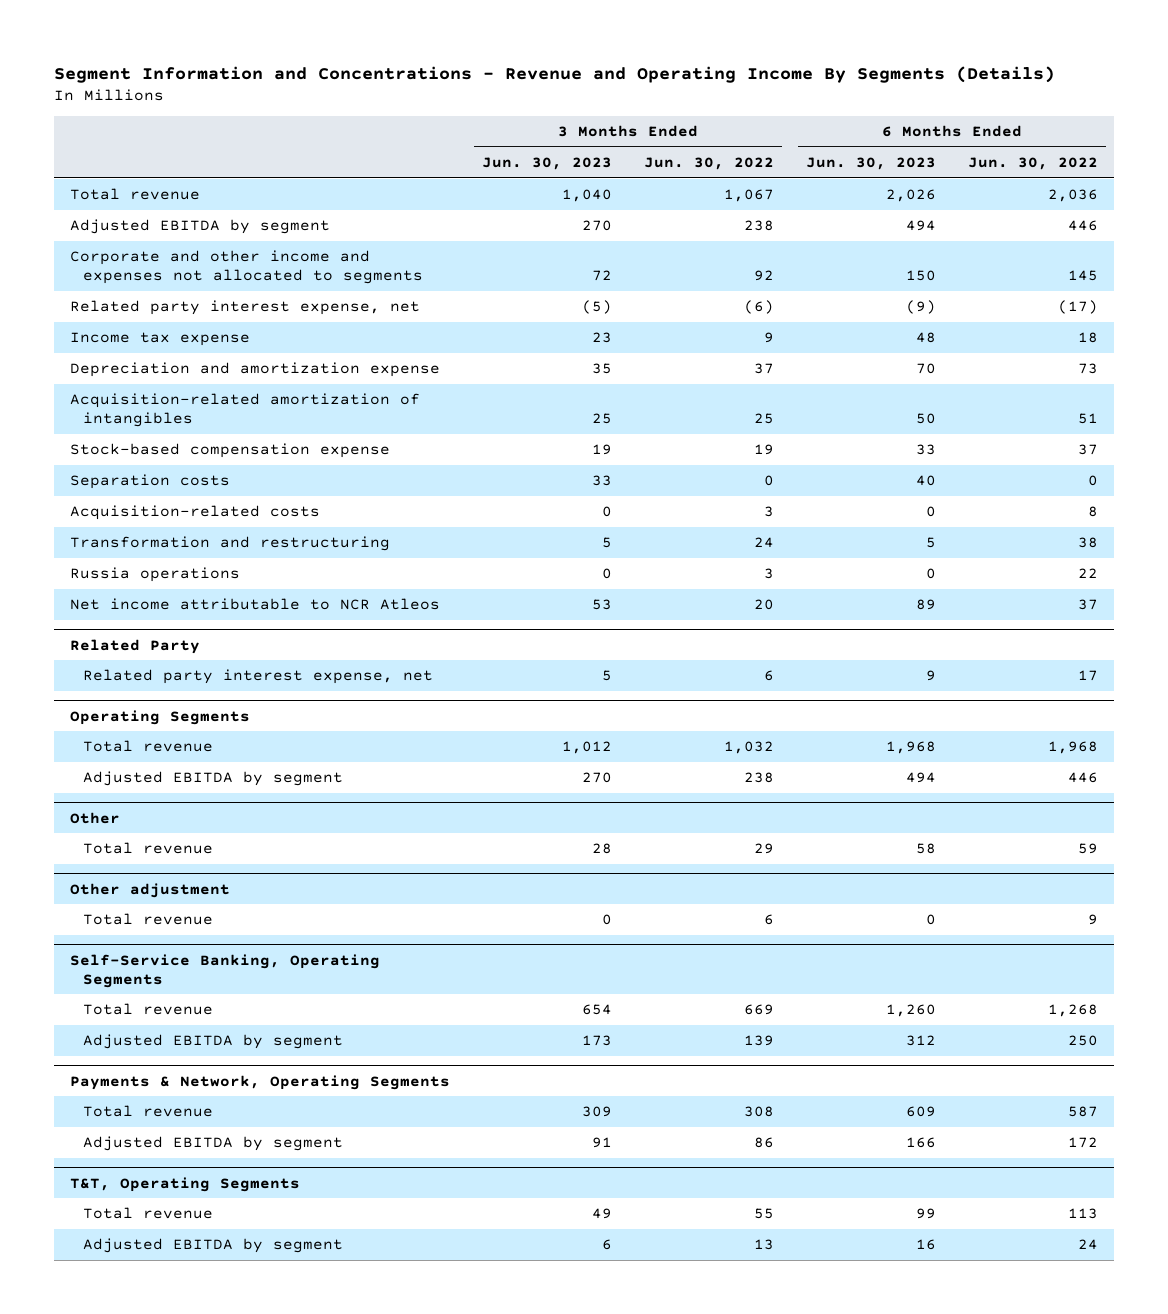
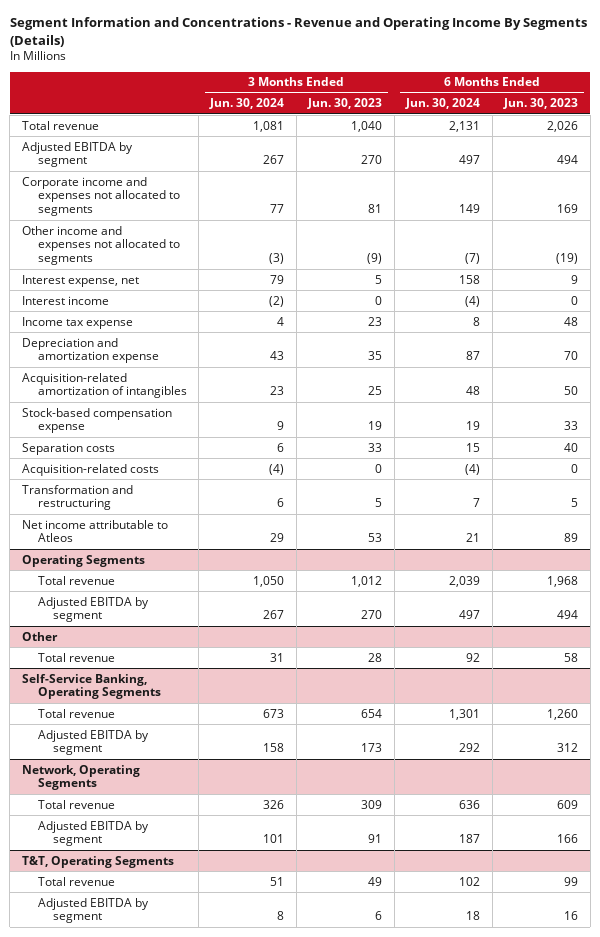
- | 3 Months Ended Jun. 30, 2023 | 3 Months Ended Jun. 30, 2022 | 6 Months Ended Jun. 30, 2023 | 6 Months Ended Jun. 30, 2022
+ | 3 Months Ended Jun. 30, 2024 | 3 Months Ended Jun. 30, 2023 | 6 Months Ended Jun. 30, 2024 | 6 Months Ended Jun. 30, 2023
- Corporate and other income and expenses not allocated to segments | 72 | 92 | 150 | 145
- Related party interest expense, net | (5) | (6) | (9) | (17)
+ Corporate income and expenses not allocated to segments | 77 | 81 | 149 | 169
+ Other income and expenses not allocated to segments | (3) | (9) | (7) | (19)
+ Interest expense, net | 79 | 5 | 158 | 9
+ Interest income | (2) | 0 | (4) | 0
- Russia operations | 0 | 3 | 0 | 22
- Net income attributable to NCR Atleos | 53 | 20 | 89 | 37
- Related Party
- Related party interest expense, net | 5 | 6 | 9 | 17
+ Net income attributable to Atleos | 29 | 53 | 21 | 89
- Other adjustment
- Total revenue | 0 | 6 | 0 | 9
- Payments & Network, Operating Segments
+ Network, Operating Segments

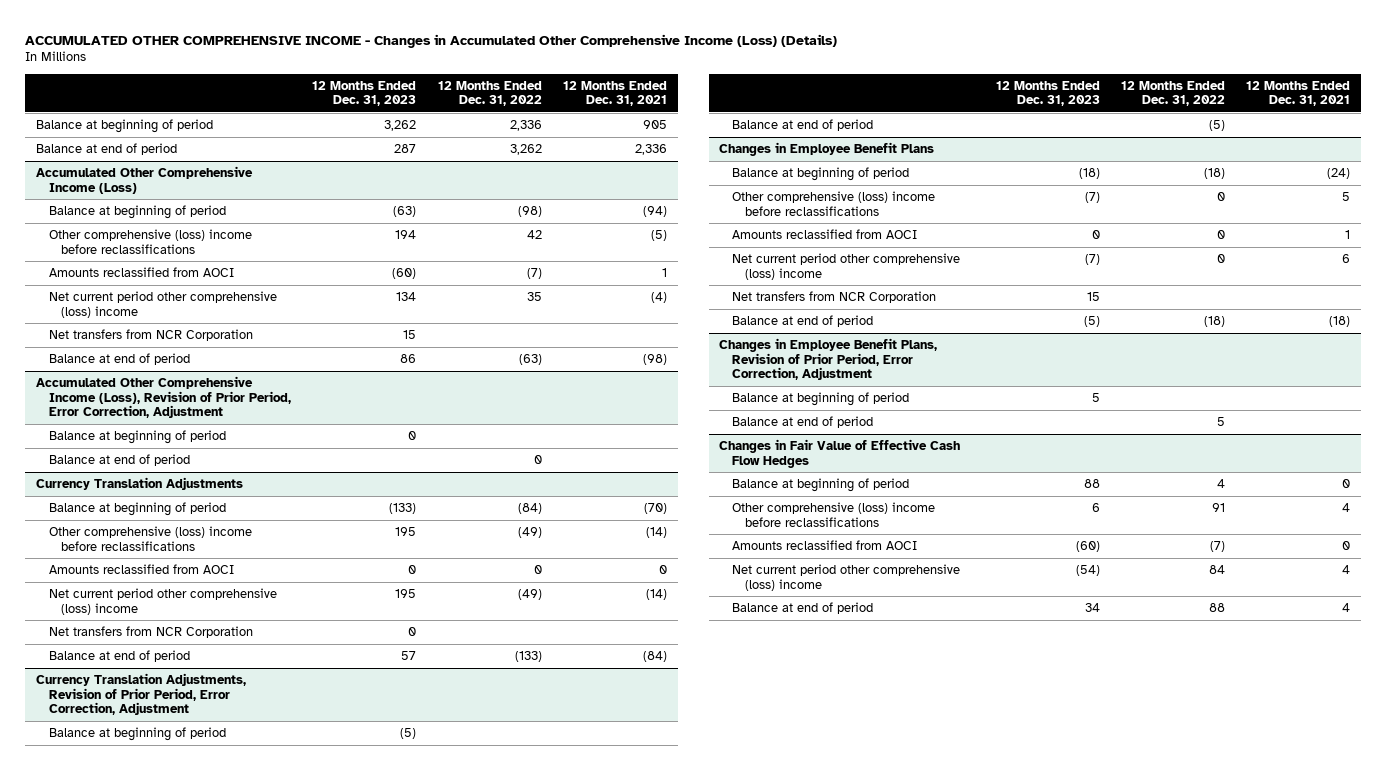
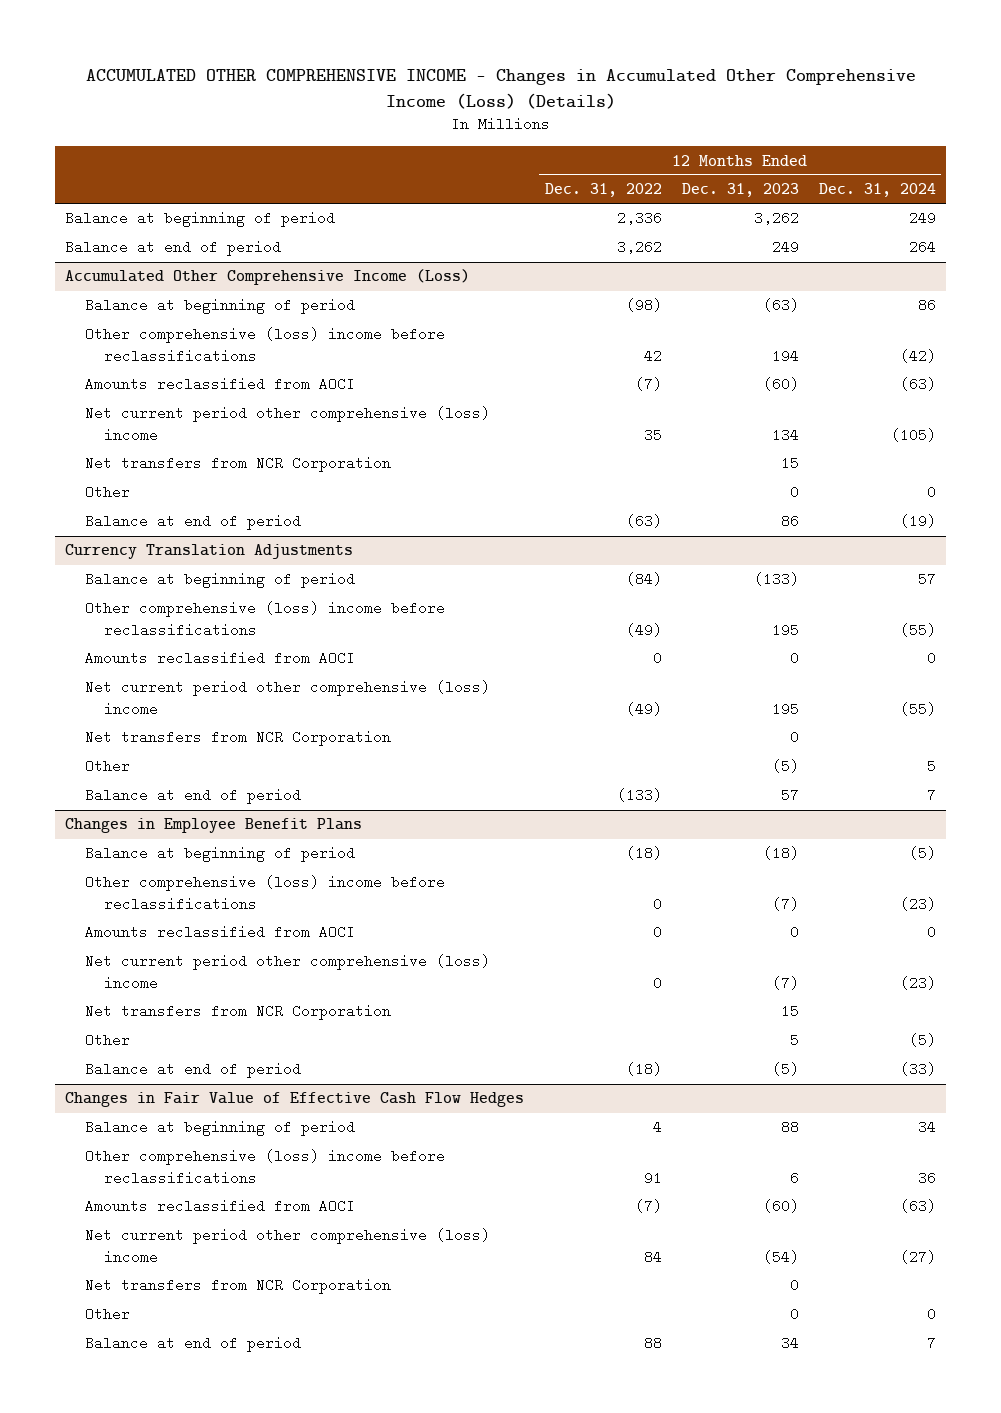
- | 12 Months Ended Dec. 31, 2023 | 12 Months Ended Dec. 31, 2022 | 12 Months Ended Dec. 31, 2021
+ | 12 Months Ended Dec. 31, 2022 | 12 Months Ended Dec. 31, 2023 | 12 Months Ended Dec. 31, 2024
- Balance at end of period | 287 | 3,262 | 2,336
+ Balance at end of period | 3,262 | 249 | 264
@ Accumulated Other Comprehensive Income (Loss)
+ Other | | 0 | 0
- Accumulated Other Comprehensive Income (Loss), Revision of Prior Period, Error Correction, Adjustment
- Balance at beginning of period | 0 | |
- Balance at end of period | | 0 |
@ Currency Translation Adjustments
+ Other | | (5) | 5
- Currency Translation Adjustments, Revision of Prior Period, Error Correction, Adjustment
- Balance at beginning of period | (5) | |
- Balance at end of period | | (5) |
@ Changes in Employee Benefit Plans
+ Other | | 5 | (5)
- Changes in Employee Benefit Plans, Revision of Prior Period, Error Correction, Adjustment
- Balance at beginning of period | 5 | |
- Balance at end of period | | 5 |
@ Changes in Fair Value of Effective Cash Flow Hedges
+ Net transfers from NCR Corporation | | 0 |
+ Other | | 0 | 0

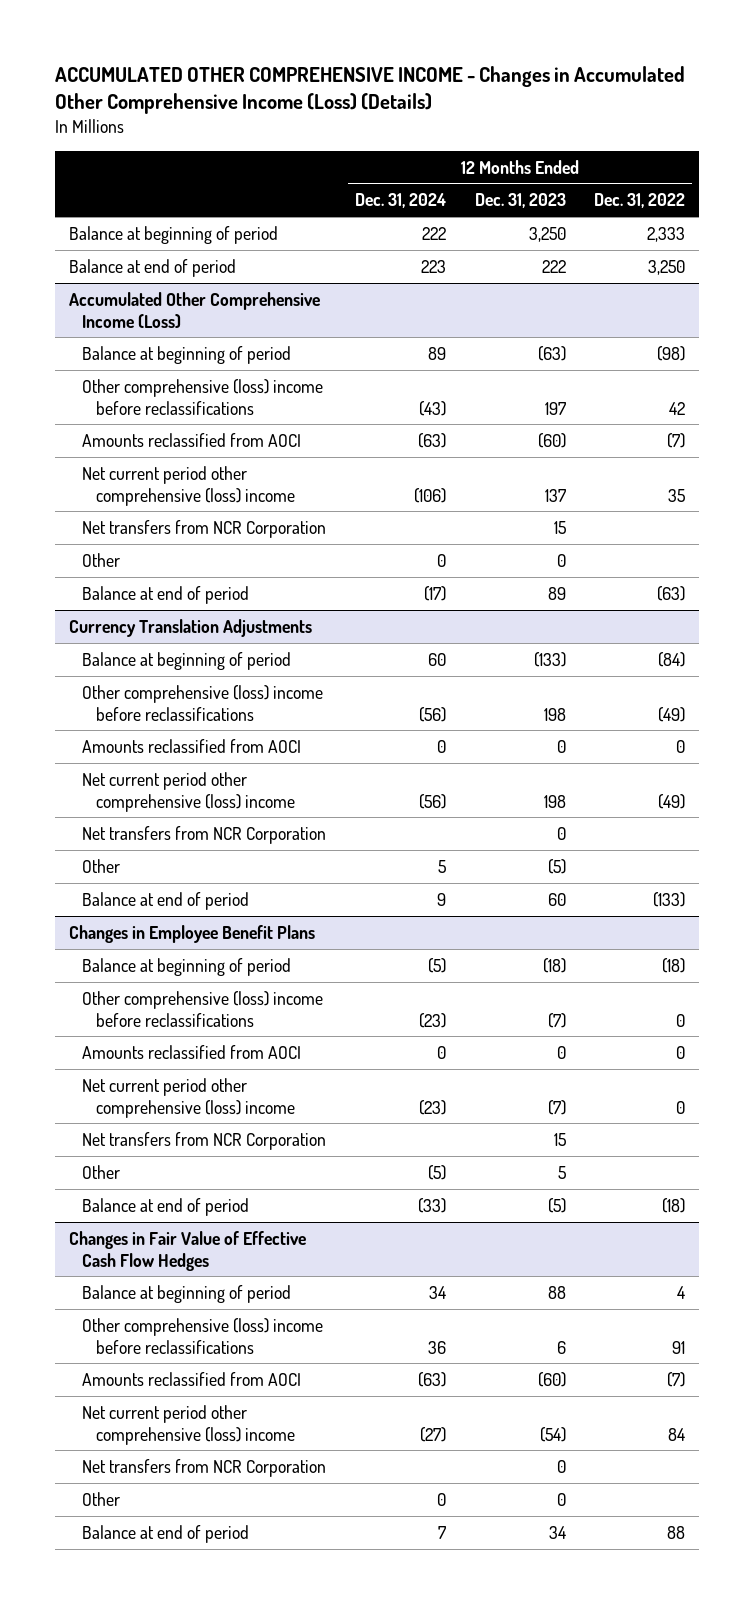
- | 12 Months Ended Dec. 31, 2022 | 12 Months Ended Dec. 31, 2023 | 12 Months Ended Dec. 31, 2024
+ | 12 Months Ended Dec. 31, 2024 | 12 Months Ended Dec. 31, 2023 | 12 Months Ended Dec. 31, 2022
- Balance at beginning of period | 2,336 | 3,262 | 249
- Balance at end of period | 3,262 | 249 | 264
+ Balance at beginning of period | 222 | 3,250 | 2,333
+ Balance at end of period | 223 | 222 | 3,250
@ Accumulated Other Comprehensive Income (Loss)
- Balance at beginning of period | (98) | (63) | 86
- Other comprehensive (loss) income before reclassifications | 42 | 194 | (42)
+ Balance at beginning of period | 89 | (63) | (98)
+ Other comprehensive (loss) income before reclassifications | (43) | 197 | 42
- Net current period other comprehensive (loss) income | 35 | 134 | (105)
+ Net current period other comprehensive (loss) income | (106) | 137 | 35
- Balance at end of period | (63) | 86 | (19)
+ Balance at end of period | (17) | 89 | (63)
@ Currency Translation Adjustments
- Balance at beginning of period | (84) | (133) | 57
- Other comprehensive (loss) income before reclassifications | (49) | 195 | (55)
+ Balance at beginning of period | 60 | (133) | (84)
+ Other comprehensive (loss) income before reclassifications | (56) | 198 | (49)
- Net current period other comprehensive (loss) income | (49) | 195 | (55)
+ Net current period other comprehensive (loss) income | (56) | 198 | (49)
- Balance at end of period | (133) | 57 | 7
+ Balance at end of period | 9 | 60 | (133)

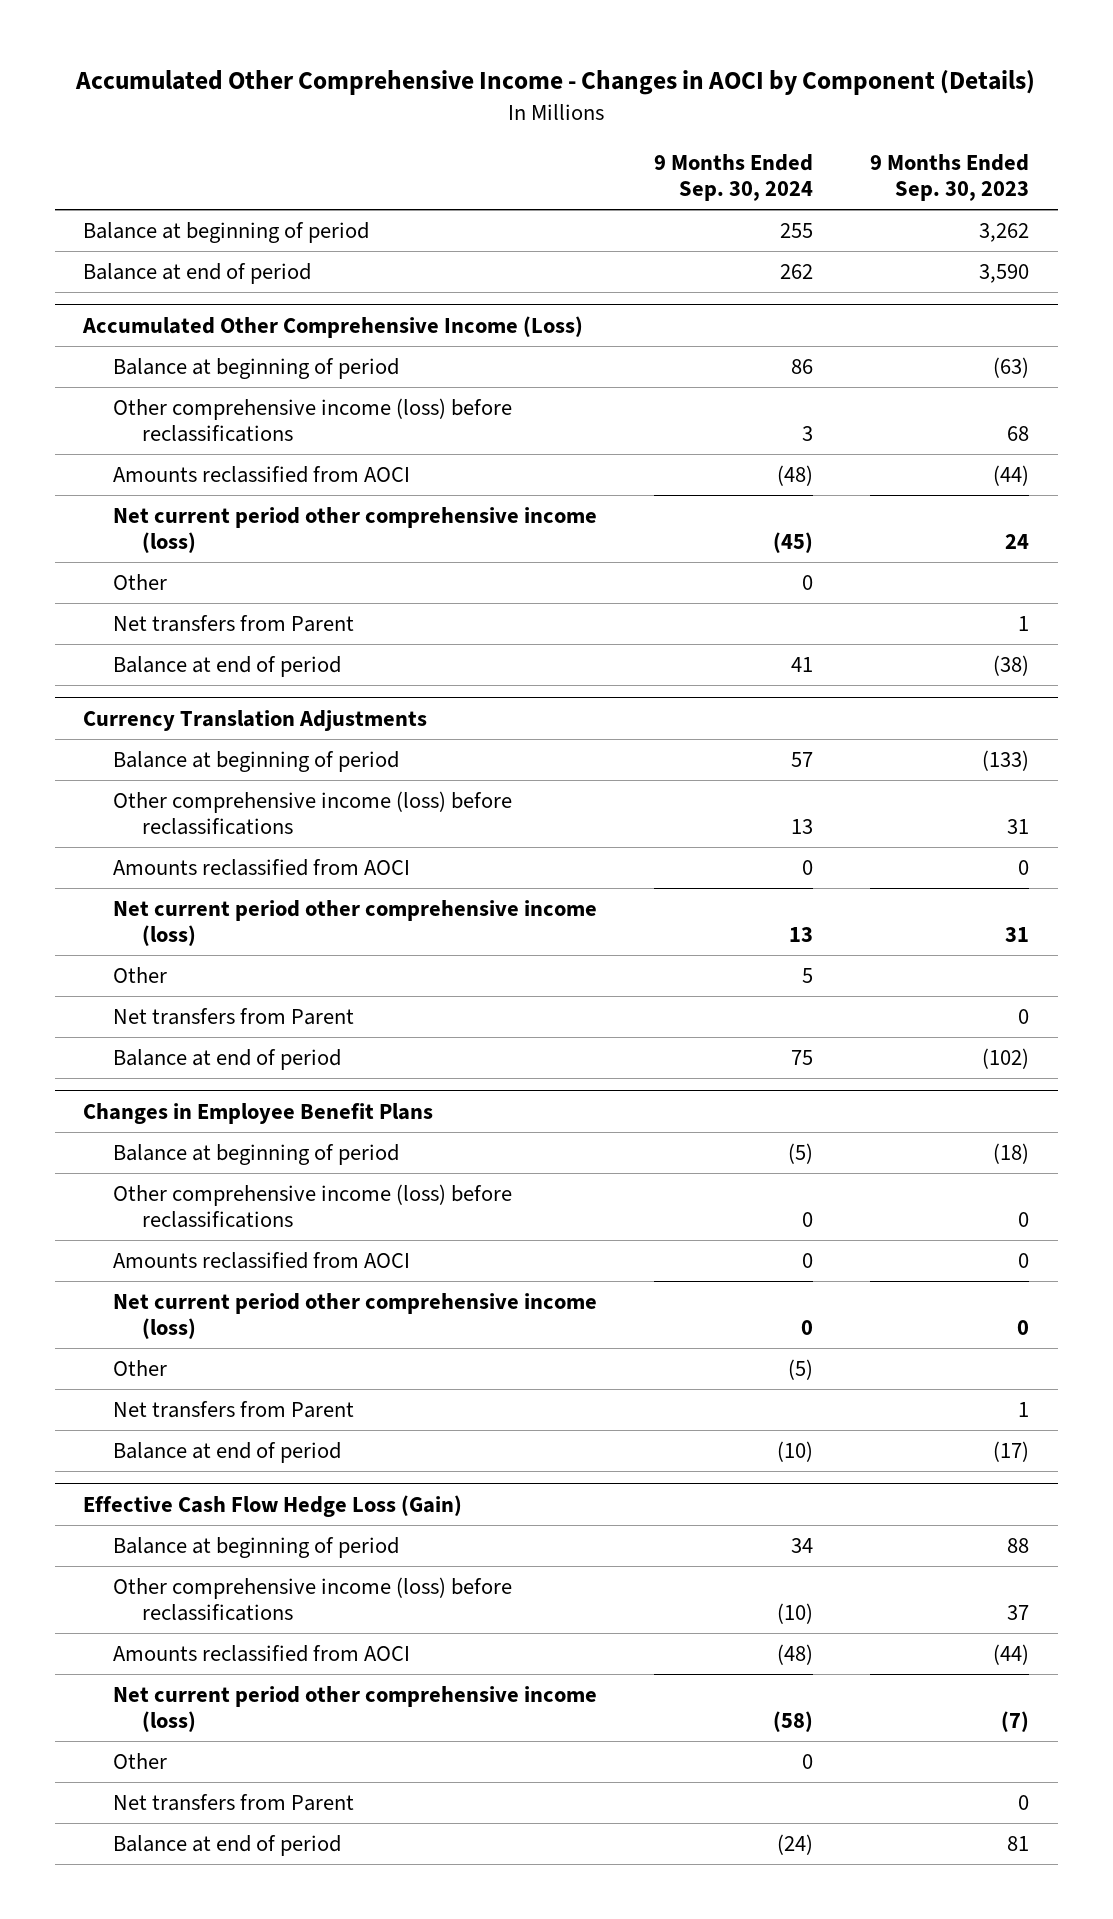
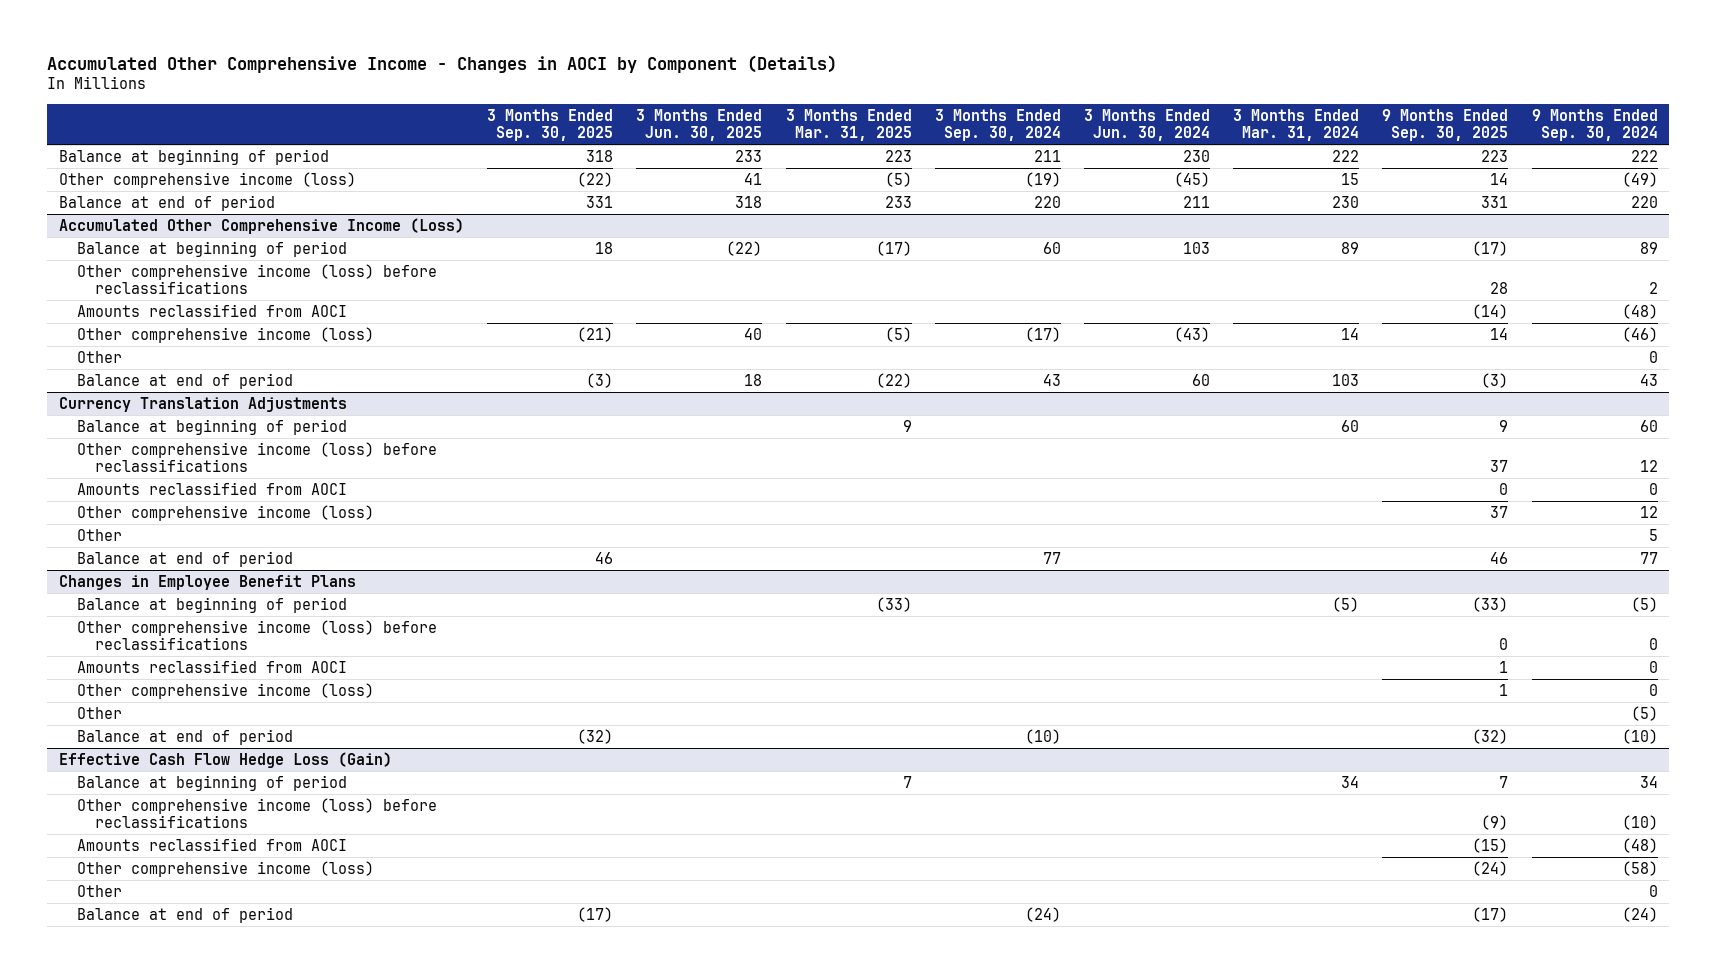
- | 9 Months Ended Sep. 30, 2024 | 9 Months Ended Sep. 30, 2023
+ | 3 Months Ended Sep. 30, 2025 | 3 Months Ended Jun. 30, 2025 | 3 Months Ended Mar. 31, 2025 | 3 Months Ended Sep. 30, 2024 | 3 Months Ended Jun. 30, 2024 | 3 Months Ended Mar. 31, 2024 | 9 Months Ended Sep. 30, 2025 | 9 Months Ended Sep. 30, 2024
- Balance at beginning of period | 255 | 3,262
- Balance at end of period | 262 | 3,590
+ Balance at beginning of period | 318 | 233 | 223 | 211 | 230 | 222 | 223 | 222
+ Other comprehensive income (loss) | (22) | 41 | (5) | (19) | (45) | 15 | 14 | (49)
+ Balance at end of period | 331 | 318 | 233 | 220 | 211 | 230 | 331 | 220
@ Accumulated Other Comprehensive Income (Loss)
- Balance at beginning of period | 86 | (63)
- Other comprehensive income (loss) before reclassifications | 3 | 68
+ Balance at beginning of period | 18 | (22) | (17) | 60 | 103 | 89 | (17) | 89
+ Other comprehensive income (loss) before reclassifications | | | | | | | 28 | 2
- Net current period other comprehensive income (loss) | (45) | 24
+ Other comprehensive income (loss) | (21) | 40 | (5) | (17) | (43) | 14 | 14 | (46)
- Net transfers from Parent | | 1
- Balance at end of period | 41 | (38)
+ Balance at end of period | (3) | 18 | (22) | 43 | 60 | 103 | (3) | 43
@ Currency Translation Adjustments
- Balance at beginning of period | 57 | (133)
- Other comprehensive income (loss) before reclassifications | 13 | 31
+ Balance at beginning of period | | | 9 | | | 60 | 9 | 60
+ Other comprehensive income (loss) before reclassifications | | | | | | | 37 | 12
- Net current period other comprehensive income (loss) | 13 | 31
+ Other comprehensive income (loss) | | | | | | | 37 | 12
- Net transfers from Parent | | 0
- Balance at end of period | 75 | (102)
+ Balance at end of period | 46 | | | 77 | | | 46 | 77
@ Changes in Employee Benefit Plans
- Net current period other comprehensive income (loss) | 0 | 0
+ Other comprehensive income (loss) | | | | | | | 1 | 0
- Net transfers from Parent | | 1
@ Effective Cash Flow Hedge Loss (Gain)
- Net current period other comprehensive income (loss) | (58) | (7)
+ Other comprehensive income (loss) | | | | | | | (24) | (58)
- Net transfers from Parent | | 0

